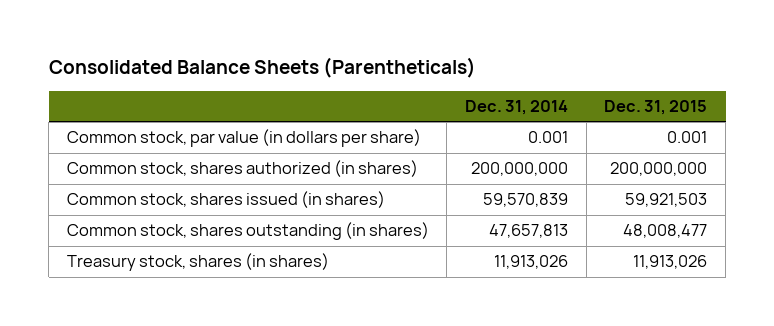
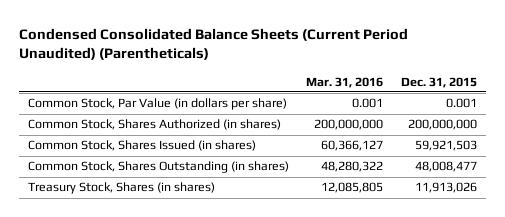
- Consolidated Balance Sheets (Parentheticals)
+ Condensed Consolidated Balance Sheets (Current Period Unaudited) (Parentheticals)
- | Dec. 31, 2014 | Dec. 31, 2015
+ | Mar. 31, 2016 | Dec. 31, 2015
- Common stock, par value (in dollars per share) | 0.001 | 0.001
- Common stock, shares authorized (in shares) | 200,000,000 | 200,000,000
- Common stock, shares issued (in shares) | 59,570,839 | 59,921,503
- Common stock, shares outstanding (in shares) | 47,657,813 | 48,008,477
- Treasury stock, shares (in shares) | 11,913,026 | 11,913,026
+ Common Stock, Par Value (in dollars per share) | 0.001 | 0.001
+ Common Stock, Shares Authorized (in shares) | 200,000,000 | 200,000,000
+ Common Stock, Shares Issued (in shares) | 60,366,127 | 59,921,503
+ Common Stock, Shares Outstanding (in shares) | 48,280,322 | 48,008,477
+ Treasury Stock, Shares (in shares) | 12,085,805 | 11,913,026

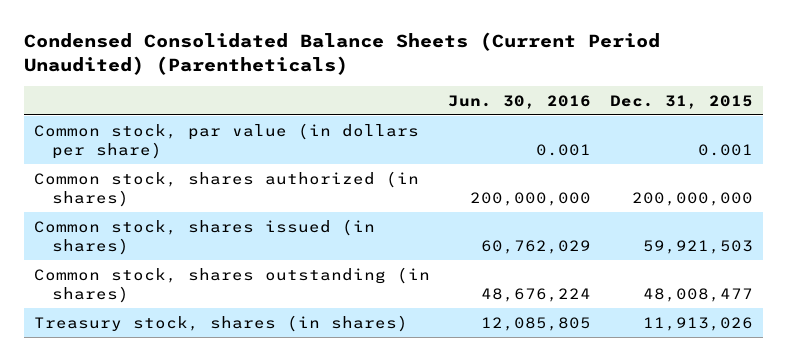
- | Mar. 31, 2016 | Dec. 31, 2015
+ | Jun. 30, 2016 | Dec. 31, 2015
- Common Stock, Par Value (in dollars per share) | 0.001 | 0.001
- Common Stock, Shares Authorized (in shares) | 200,000,000 | 200,000,000
- Common Stock, Shares Issued (in shares) | 60,366,127 | 59,921,503
- Common Stock, Shares Outstanding (in shares) | 48,280,322 | 48,008,477
- Treasury Stock, Shares (in shares) | 12,085,805 | 11,913,026
+ Common stock, par value (in dollars per share) | 0.001 | 0.001
+ Common stock, shares authorized (in shares) | 200,000,000 | 200,000,000
+ Common stock, shares issued (in shares) | 60,762,029 | 59,921,503
+ Common stock, shares outstanding (in shares) | 48,676,224 | 48,008,477
+ Treasury stock, shares (in shares) | 12,085,805 | 11,913,026

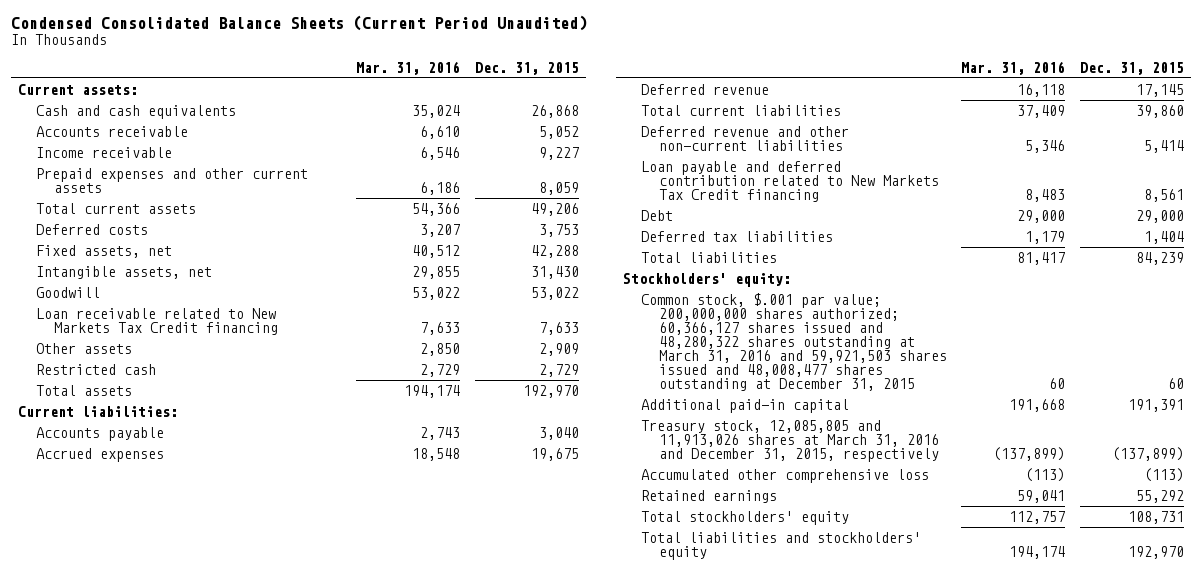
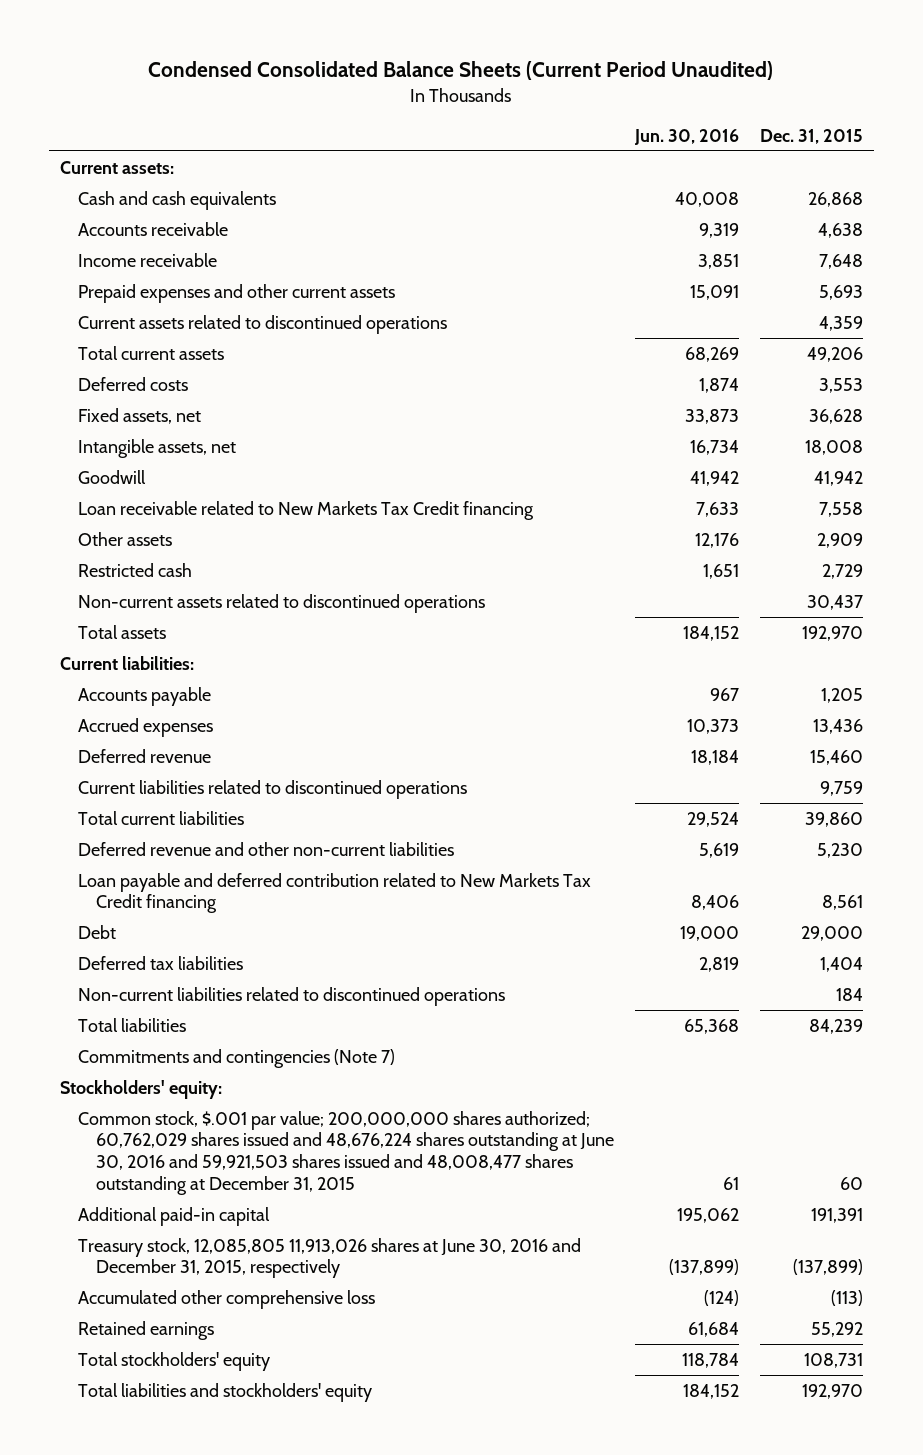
- | Mar. 31, 2016 | Dec. 31, 2015
+ | Jun. 30, 2016 | Dec. 31, 2015
- Accounts receivable | 6,610 | 5,052
- Income receivable | 6,546 | 9,227
- Prepaid expenses and other current assets | 6,186 | 8,059
+ Accounts receivable | 9,319 | 4,638
+ Income receivable | 3,851 | 7,648
+ Prepaid expenses and other current assets | 15,091 | 5,693
+ Current assets related to discontinued operations | | 4,359
- Deferred costs | 3,207 | 3,753
- Fixed assets, net | 40,512 | 42,288
- Intangible assets, net | 29,855 | 31,430
- Goodwill | 53,022 | 53,022
- Loan receivable related to New Markets Tax Credit financing | 7,633 | 7,633
+ Deferred costs | 1,874 | 3,553
+ Fixed assets, net | 33,873 | 36,628
+ Intangible assets, net | 16,734 | 18,008
+ Goodwill | 41,942 | 41,942
+ Loan receivable related to New Markets Tax Credit financing | 7,633 | 7,558
+ Non-current assets related to discontinued operations | | 30,437
- Accounts payable | 2,743 | 3,040
- Accrued expenses | 18,548 | 19,675
- Deferred revenue | 16,118 | 17,145
+ Accounts payable | 967 | 1,205
+ Accrued expenses | 10,373 | 13,436
+ Deferred revenue | 18,184 | 15,460
+ Current liabilities related to discontinued operations | | 9,759
- Deferred revenue and other non-current liabilities | 5,346 | 5,414
+ Deferred revenue and other non-current liabilities | 5,619 | 5,230
+ Non-current liabilities related to discontinued operations | | 184
+ Commitments and contingencies (Note 7)
- Common stock, $.001 par value; 200,000,000 shares authorized; 60,366,127 shares issued and 48,280,322 shares outstanding at March 31, 2016 and 59,921,503 shares issued and 48,008,477 shares outstanding at December 31, 2015 | 60 | 60
+ Common stock, $.001 par value; 200,000,000 shares authorized; 60,762,029 shares issued and 48,676,224 shares outstanding at June 30, 2016 and 59,921,503 shares issued and 48,008,477 shares outstanding at December 31, 2015 | 61 | 60
- Treasury stock, 12,085,805 and 11,913,026 shares at March 31, 2016 and December 31, 2015, respectively | (137,899) | (137,899)
+ Treasury stock, 12,085,805 11,913,026 shares at June 30, 2016 and December 31, 2015, respectively | (137,899) | (137,899)

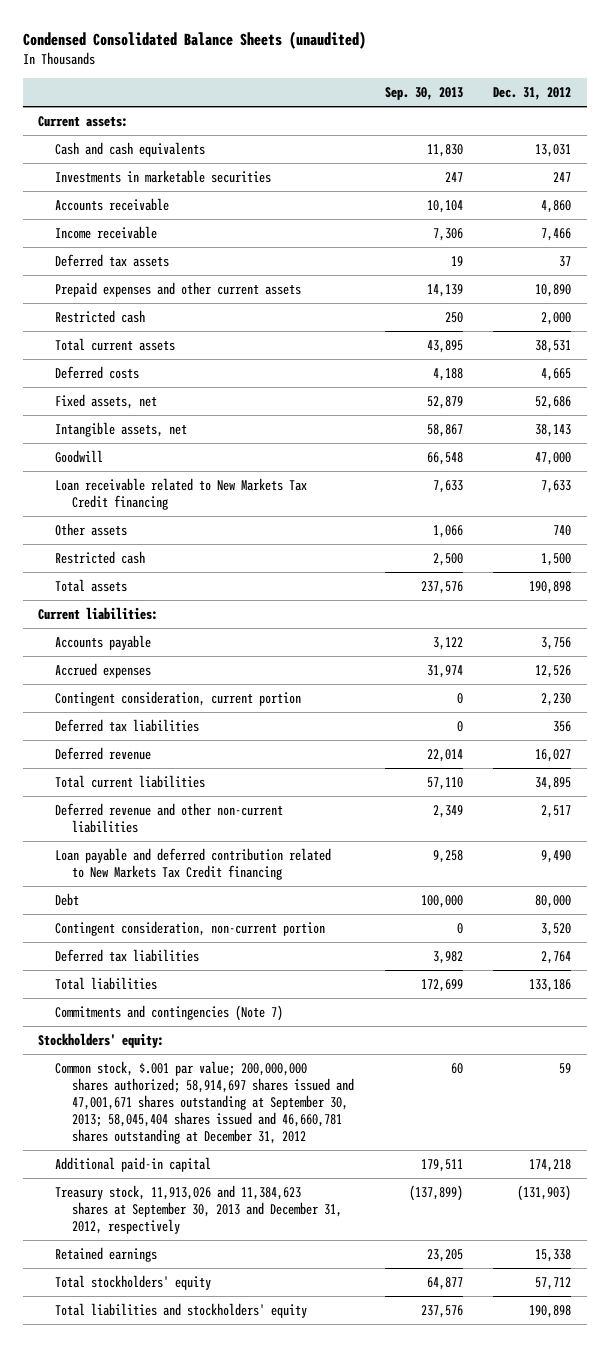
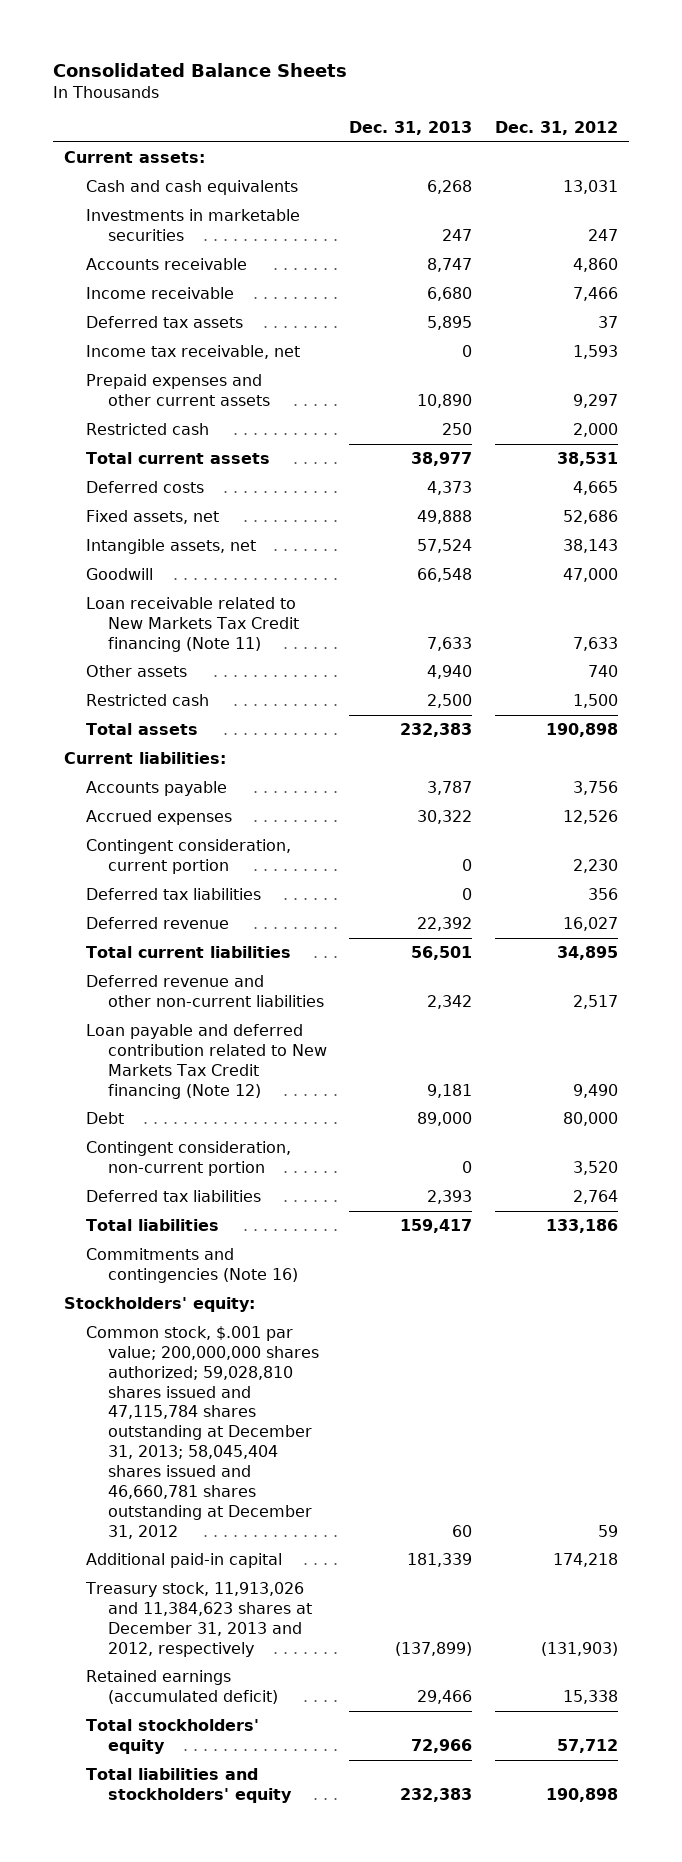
- Condensed Consolidated Balance Sheets (unaudited)
+ Consolidated Balance Sheets
- | Sep. 30, 2013 | Dec. 31, 2012
+ | Dec. 31, 2013 | Dec. 31, 2012
- Prepaid expenses and other current assets | 14,139 | 10,890
+ Income tax receivable, net | 0 | 1,593
+ Prepaid expenses and other current assets | 10,890 | 9,297
- Loan receivable related to New Markets Tax Credit financing | 7,633 | 7,633
+ Loan receivable related to New Markets Tax Credit financing (Note 11) | 7,633 | 7,633
- Loan payable and deferred contribution related to New Markets Tax Credit financing | 9,258 | 9,490
+ Loan payable and deferred contribution related to New Markets Tax Credit financing (Note 12) | 9,181 | 9,490
- Commitments and contingencies (Note 7)
+ Commitments and contingencies (Note 16)
- Common stock, $.001 par value; 200,000,000 shares authorized; 58,914,697 shares issued and 47,001,671 shares outstanding at September 30, 2013; 58,045,404 shares issued and 46,660,781 shares outstanding at December 31, 2012 | 60 | 59
+ Common stock, $.001 par value; 200,000,000 shares authorized; 59,028,810 shares issued and 47,115,784 shares outstanding at December 31, 2013; 58,045,404 shares issued and 46,660,781 shares outstanding at December 31, 2012 | 60 | 59
- Treasury stock, 11,913,026 and 11,384,623 shares at September 30, 2013 and December 31, 2012, respectively | (137,899) | (131,903)
- Retained earnings | 23,205 | 15,338
+ Treasury stock, 11,913,026 and 11,384,623 shares at December 31, 2013 and 2012, respectively | (137,899) | (131,903)
+ Retained earnings (accumulated deficit) | 29,466 | 15,338

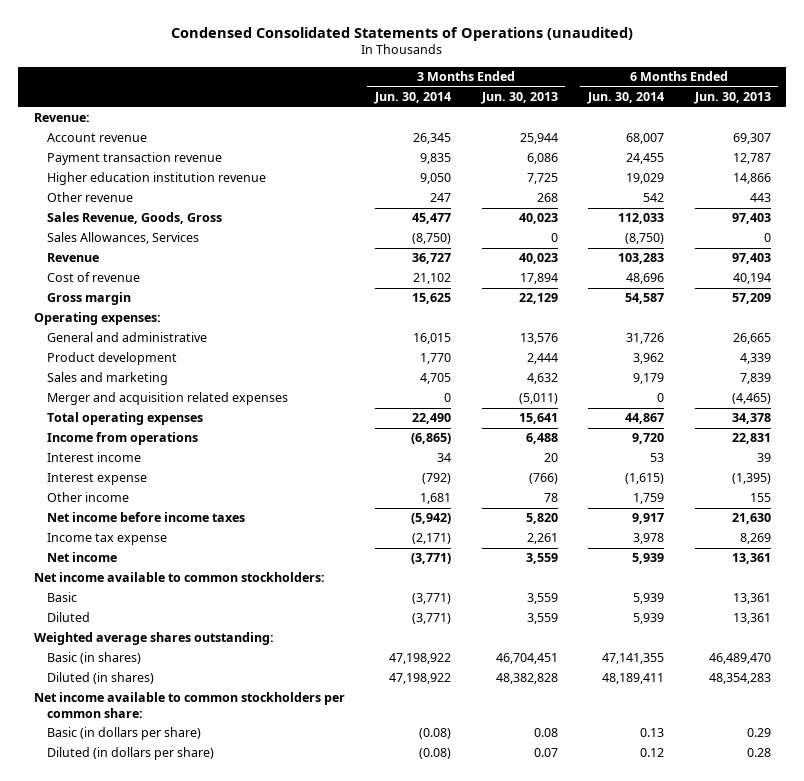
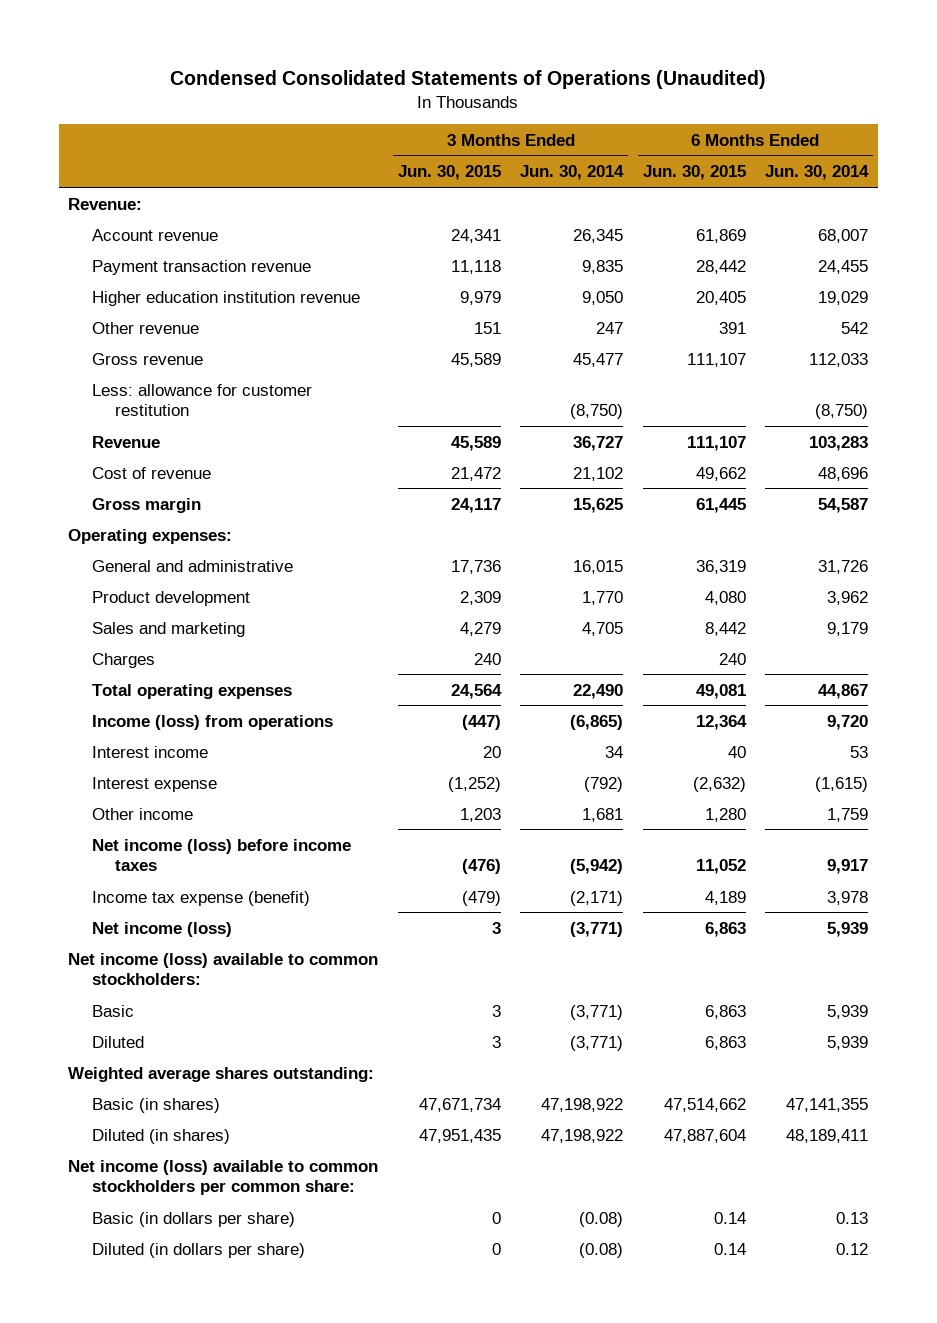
- Condensed Consolidated Statements of Operations (unaudited)
+ Condensed Consolidated Statements of Operations (Unaudited)
- | 3 Months Ended Jun. 30, 2014 | 3 Months Ended Jun. 30, 2013 | 6 Months Ended Jun. 30, 2014 | 6 Months Ended Jun. 30, 2013
+ | 3 Months Ended Jun. 30, 2015 | 3 Months Ended Jun. 30, 2014 | 6 Months Ended Jun. 30, 2015 | 6 Months Ended Jun. 30, 2014
- Sales Revenue, Goods, Gross | 45,477 | 40,023 | 112,033 | 97,403
- Sales Allowances, Services | (8,750) | 0 | (8,750) | 0
+ Gross revenue | 45,589 | 45,477 | 111,107 | 112,033
+ Less: allowance for customer restitution | | (8,750) | | (8,750)
- Merger and acquisition related expenses | 0 | (5,011) | 0 | (4,465)
+ Charges | 240 | | 240 |
- Income from operations | (6,865) | 6,488 | 9,720 | 22,831
+ Income (loss) from operations | (447) | (6,865) | 12,364 | 9,720
- Net income before income taxes | (5,942) | 5,820 | 9,917 | 21,630
- Income tax expense | (2,171) | 2,261 | 3,978 | 8,269
- Net income | (3,771) | 3,559 | 5,939 | 13,361
- Net income available to common stockholders:
+ Net income (loss) before income taxes | (476) | (5,942) | 11,052 | 9,917
+ Income tax expense (benefit) | (479) | (2,171) | 4,189 | 3,978
+ Net income (loss) | 3 | (3,771) | 6,863 | 5,939
+ Net income (loss) available to common stockholders:
- Net income available to common stockholders per common share:
+ Net income (loss) available to common stockholders per common share:

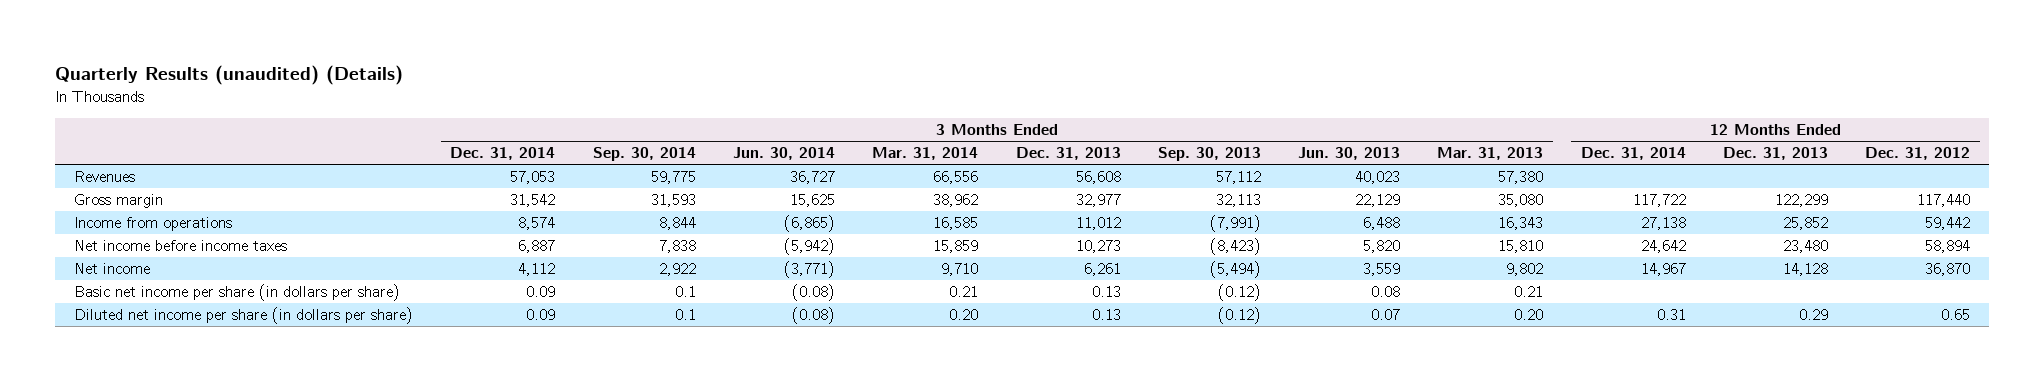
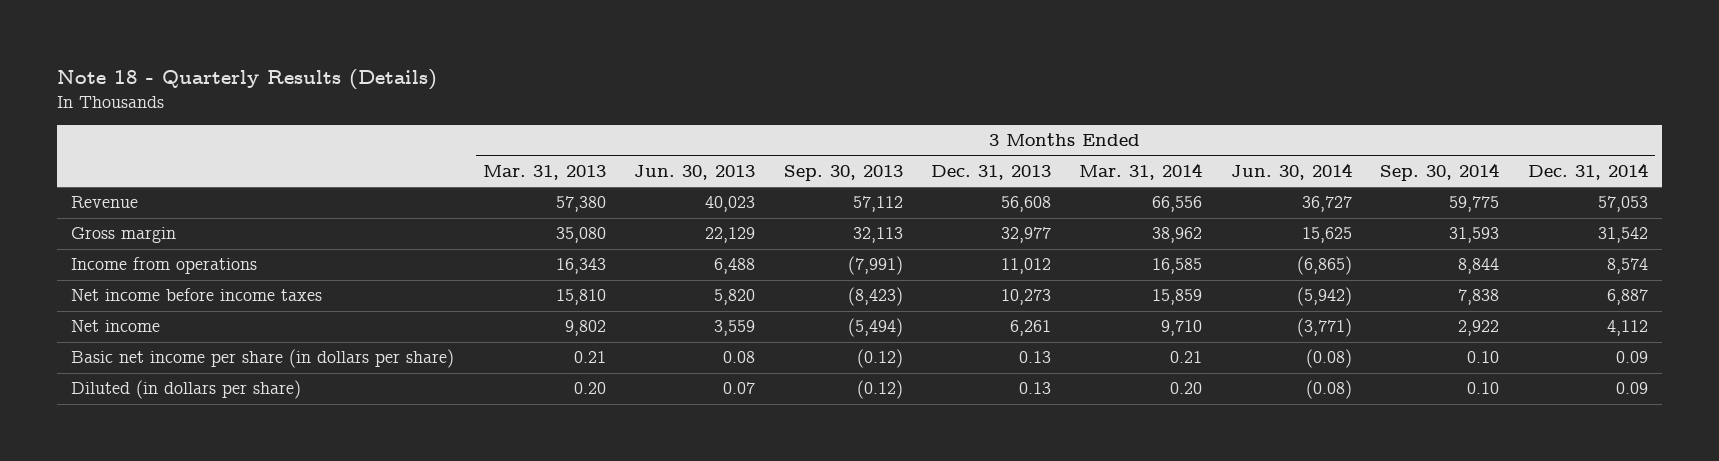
- Quarterly Results (unaudited) (Details)
+ Note 18 - Quarterly Results (Details)
- | 3 Months Ended Dec. 31, 2014 | 3 Months Ended Sep. 30, 2014 | 3 Months Ended Jun. 30, 2014 | 3 Months Ended Mar. 31, 2014 | 3 Months Ended Dec. 31, 2013 | 3 Months Ended Sep. 30, 2013 | 3 Months Ended Jun. 30, 2013 | 3 Months Ended Mar. 31, 2013 | 12 Months Ended Dec. 31, 2014 | 12 Months Ended Dec. 31, 2013 | 12 Months Ended Dec. 31, 2012
+ | 3 Months Ended Mar. 31, 2013 | 3 Months Ended Jun. 30, 2013 | 3 Months Ended Sep. 30, 2013 | 3 Months Ended Dec. 31, 2013 | 3 Months Ended Mar. 31, 2014 | 3 Months Ended Jun. 30, 2014 | 3 Months Ended Sep. 30, 2014 | 3 Months Ended Dec. 31, 2014
- Revenues | 57,053 | 59,775 | 36,727 | 66,556 | 56,608 | 57,112 | 40,023 | 57,380 | | |
+ Revenue | 57,380 | 40,023 | 57,112 | 56,608 | 66,556 | 36,727 | 59,775 | 57,053
- Basic net income per share (in dollars per share) | 0.09 | 0.1 | (0.08) | 0.21 | 0.13 | (0.12) | 0.08 | 0.21 | | |
- Diluted net income per share (in dollars per share) | 0.09 | 0.1 | (0.08) | 0.20 | 0.13 | (0.12) | 0.07 | 0.20 | 0.31 | 0.29 | 0.65
+ Basic net income per share (in dollars per share) | 0.21 | 0.08 | (0.12) | 0.13 | 0.21 | (0.08) | 0.10 | 0.09
+ Diluted (in dollars per share) | 0.20 | 0.07 | (0.12) | 0.13 | 0.20 | (0.08) | 0.10 | 0.09

